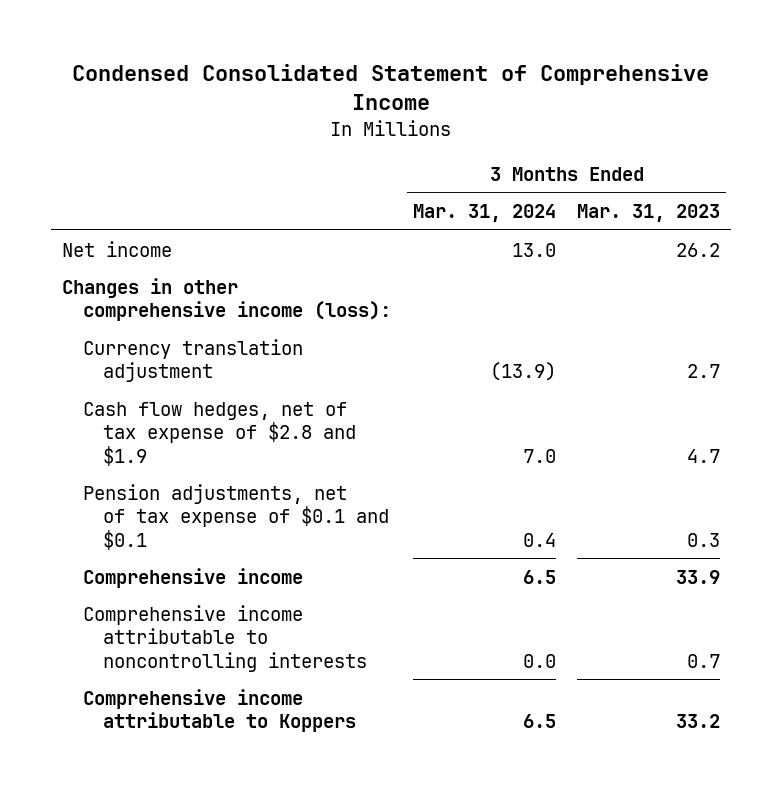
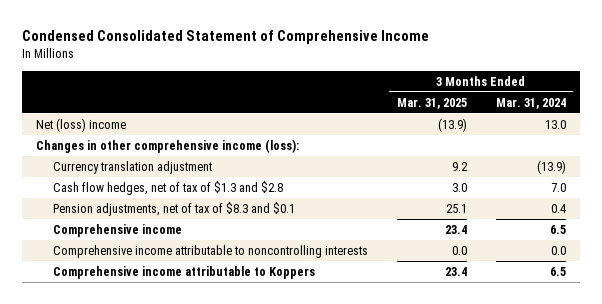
- | 3 Months Ended Mar. 31, 2024 | 3 Months Ended Mar. 31, 2023
+ | 3 Months Ended Mar. 31, 2025 | 3 Months Ended Mar. 31, 2024
- Net income | 13.0 | 26.2
+ Net (loss) income | (13.9) | 13.0
- Cash flow hedges, net of tax expense of $2.8 and $1.9 | 7.0 | 4.7
- Pension adjustments, net of tax expense of $0.1 and $0.1 | 0.4 | 0.3
+ Cash flow hedges, net of tax of $1.3 and $2.8 | 3.0 | 7.0
+ Pension adjustments, net of tax of $8.3 and $0.1 | 25.1 | 0.4

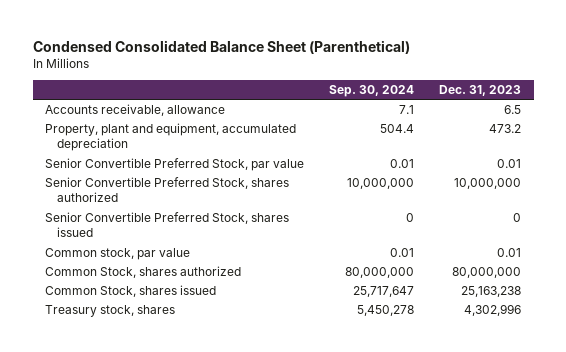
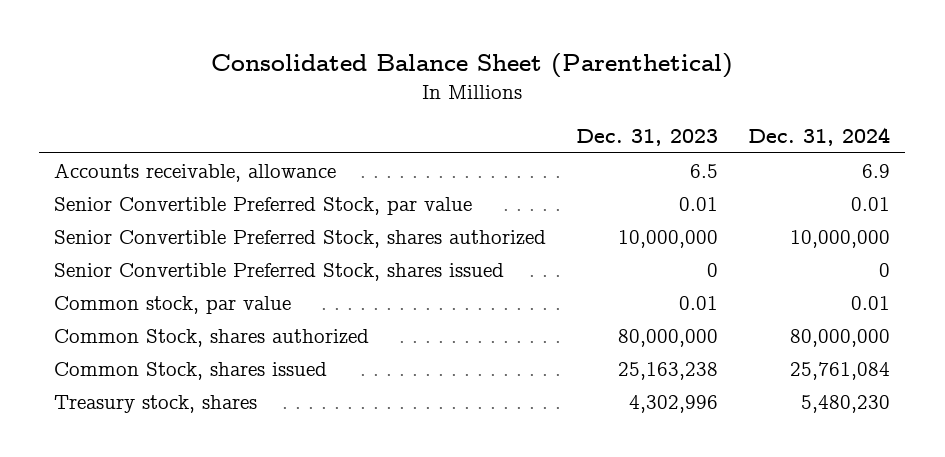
- Condensed Consolidated Balance Sheet (Parenthetical)
+ Consolidated Balance Sheet (Parenthetical)
- | Sep. 30, 2024 | Dec. 31, 2023
+ | Dec. 31, 2023 | Dec. 31, 2024
- Property, plant and equipment, accumulated depreciation | 504.4 | 473.2

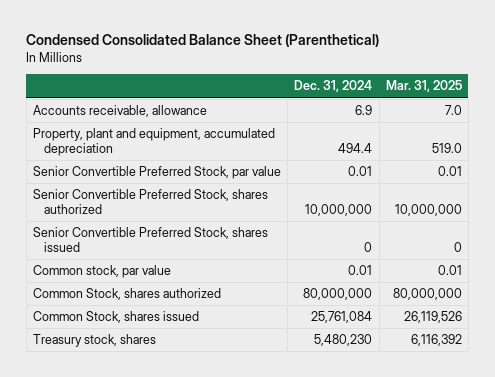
- Consolidated Balance Sheet (Parenthetical)
+ Condensed Consolidated Balance Sheet (Parenthetical)
- | Dec. 31, 2023 | Dec. 31, 2024
+ | Dec. 31, 2024 | Mar. 31, 2025
+ Property, plant and equipment, accumulated depreciation | 494.4 | 519.0

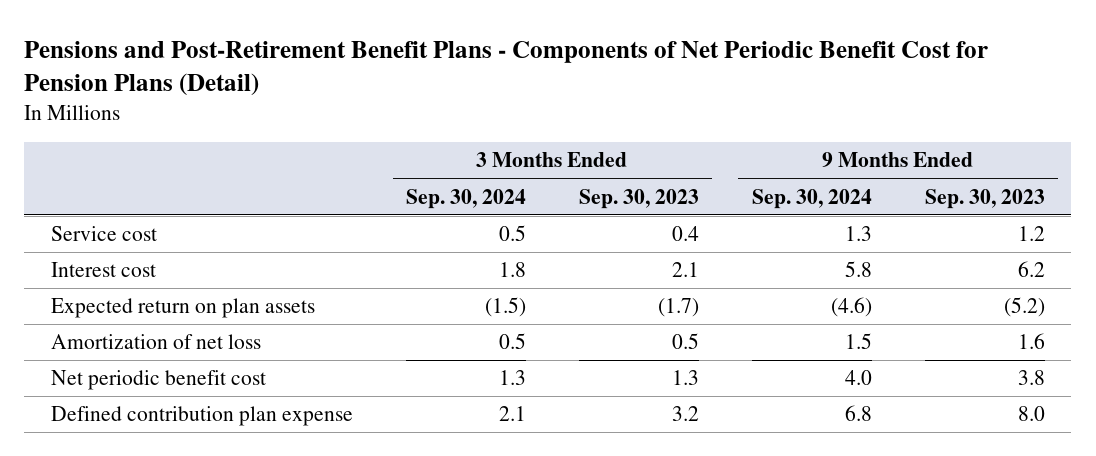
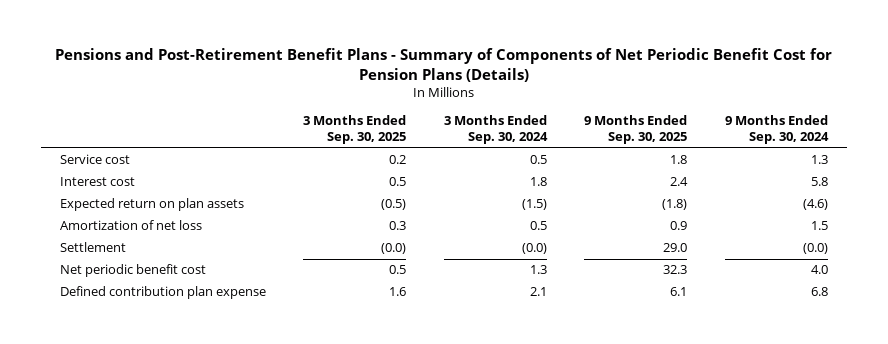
- Pensions and Post-Retirement Benefit Plans - Components of Net Periodic Benefit Cost for Pension Plans (Detail)
+ Pensions and Post-Retirement Benefit Plans - Summary of Components of Net Periodic Benefit Cost for Pension Plans (Details)
- | 3 Months Ended Sep. 30, 2024 | 3 Months Ended Sep. 30, 2023 | 9 Months Ended Sep. 30, 2024 | 9 Months Ended Sep. 30, 2023
+ | 3 Months Ended Sep. 30, 2025 | 3 Months Ended Sep. 30, 2024 | 9 Months Ended Sep. 30, 2025 | 9 Months Ended Sep. 30, 2024
+ Settlement | (0.0) | (0.0) | 29.0 | (0.0)

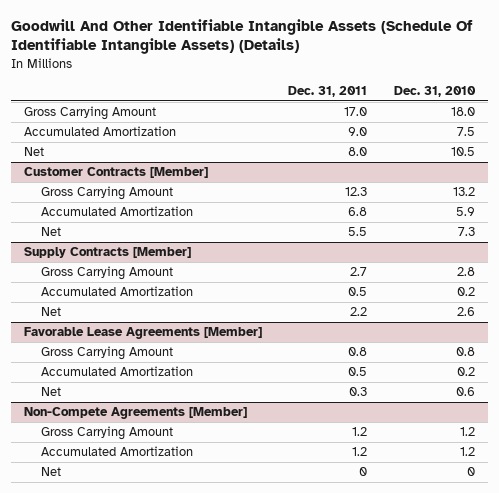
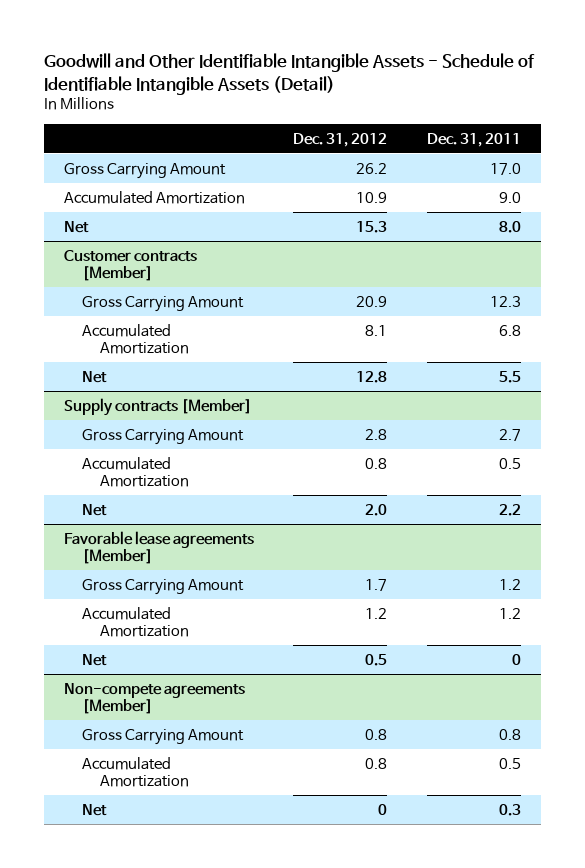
- Goodwill And Other Identifiable Intangible Assets (Schedule Of Identifiable Intangible Assets) (Details)
+ Goodwill and Other Identifiable Intangible Assets - Schedule of Identifiable Intangible Assets (Detail)
- | Dec. 31, 2011 | Dec. 31, 2010
+ | Dec. 31, 2012 | Dec. 31, 2011
- Customer Contracts [Member]
+ Customer contracts [Member]
- Supply Contracts [Member]
+ Supply contracts [Member]
- Favorable Lease Agreements [Member]
- Gross Carrying Amount | 0.8 | 0.8
- Accumulated Amortization | 0.5 | 0.2
- Net | 0.3 | 0.6
- Non-Compete Agreements [Member]
+ Favorable lease agreements [Member]
+ Non-compete agreements [Member]
+ Gross Carrying Amount | 0.8 | 0.8
+ Accumulated Amortization | 0.8 | 0.5
+ Net | 0 | 0.3

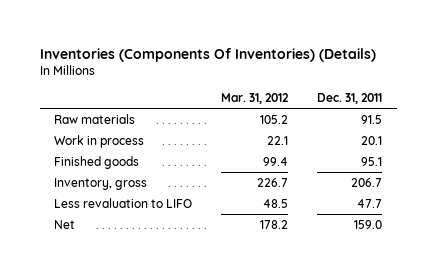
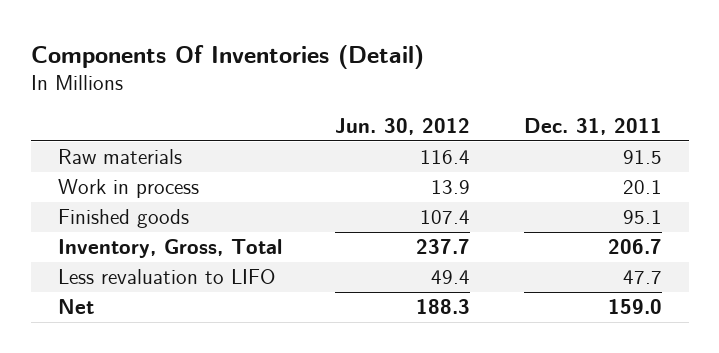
- Inventories (Components Of Inventories) (Details)
+ Components Of Inventories (Detail)
- | Mar. 31, 2012 | Dec. 31, 2011
+ | Jun. 30, 2012 | Dec. 31, 2011
- Inventory, gross | 226.7 | 206.7
+ Inventory, Gross, Total | 237.7 | 206.7

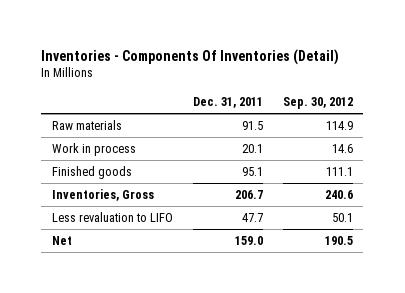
- Components Of Inventories (Detail)
+ Inventories - Components Of Inventories (Detail)
- | Jun. 30, 2012 | Dec. 31, 2011
+ | Dec. 31, 2011 | Sep. 30, 2012
- Inventory, Gross, Total | 237.7 | 206.7
+ Inventories, Gross | 206.7 | 240.6

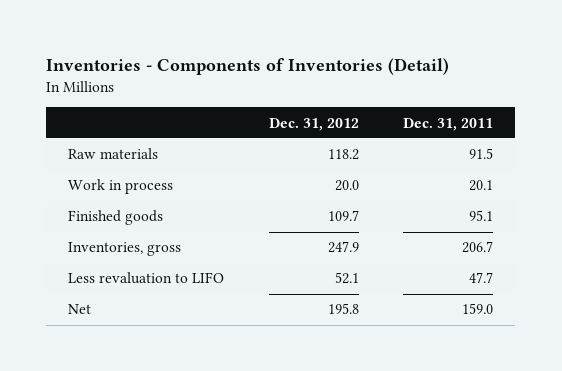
- Inventories - Components Of Inventories (Detail)
+ Inventories - Components of Inventories (Detail)
- | Dec. 31, 2011 | Sep. 30, 2012
+ | Dec. 31, 2012 | Dec. 31, 2011
- Inventories, Gross | 206.7 | 240.6
+ Inventories, gross | 247.9 | 206.7

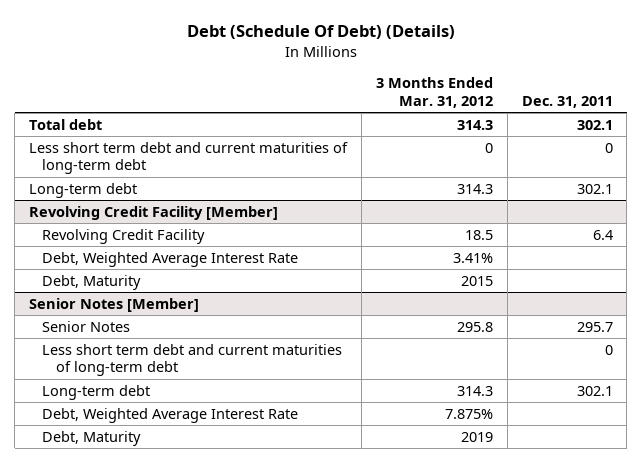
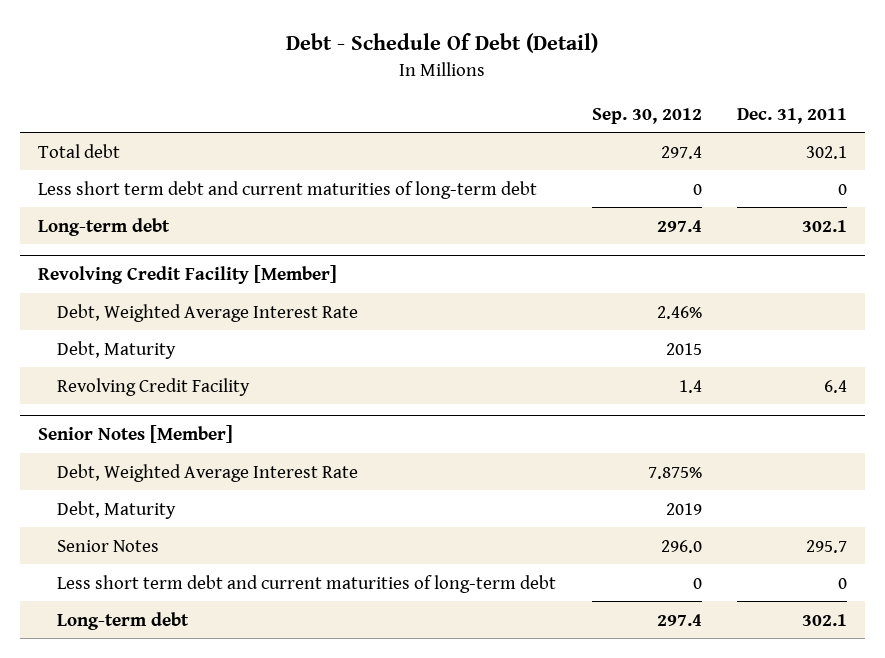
- Debt (Schedule Of Debt) (Details)
+ Debt - Schedule Of Debt (Detail)
- | 3 Months Ended Mar. 31, 2012 | Dec. 31, 2011
+ | Sep. 30, 2012 | Dec. 31, 2011
@ Revolving Credit Facility [Member]
moved down: Revolving Credit Facility | 1.4 | 6.4
@ Senior Notes [Member]
moved up: Debt, Weighted Average Interest Rate | 7.875% |
moved up: Debt, Maturity | 2019 |

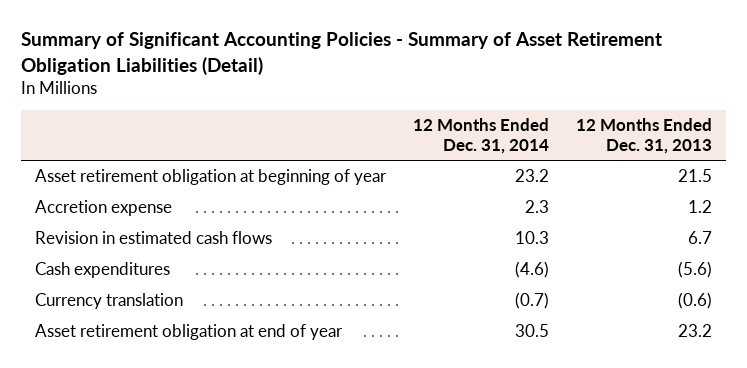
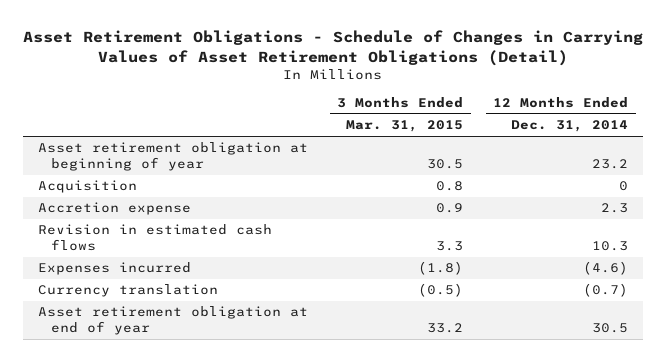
- Summary of Significant Accounting Policies - Summary of Asset Retirement Obligation Liabilities (Detail)
+ Asset Retirement Obligations - Schedule of Changes in Carrying Values of Asset Retirement Obligations (Detail)
- | 12 Months Ended Dec. 31, 2014 | 12 Months Ended Dec. 31, 2013
+ | 3 Months Ended Mar. 31, 2015 | 12 Months Ended Dec. 31, 2014
+ Acquisition | 0.8 | 0
- Cash expenditures | (4.6) | (5.6)
+ Expenses incurred | (1.8) | (4.6)

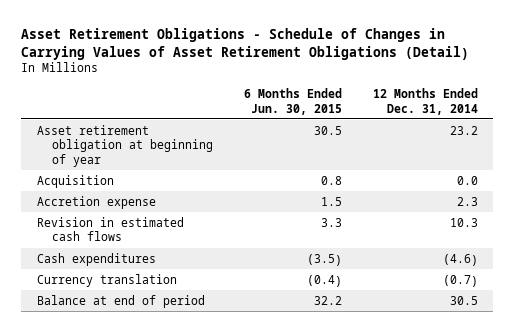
- | 3 Months Ended Mar. 31, 2015 | 12 Months Ended Dec. 31, 2014
+ | 6 Months Ended Jun. 30, 2015 | 12 Months Ended Dec. 31, 2014
- Acquisition | 0.8 | 0
+ Acquisition | 0.8 | 0.0
- Expenses incurred | (1.8) | (4.6)
+ Cash expenditures | (3.5) | (4.6)
- Asset retirement obligation at end of year | 33.2 | 30.5
+ Balance at end of period | 32.2 | 30.5

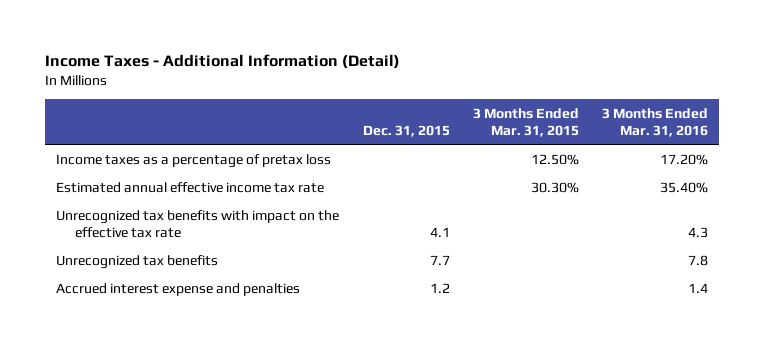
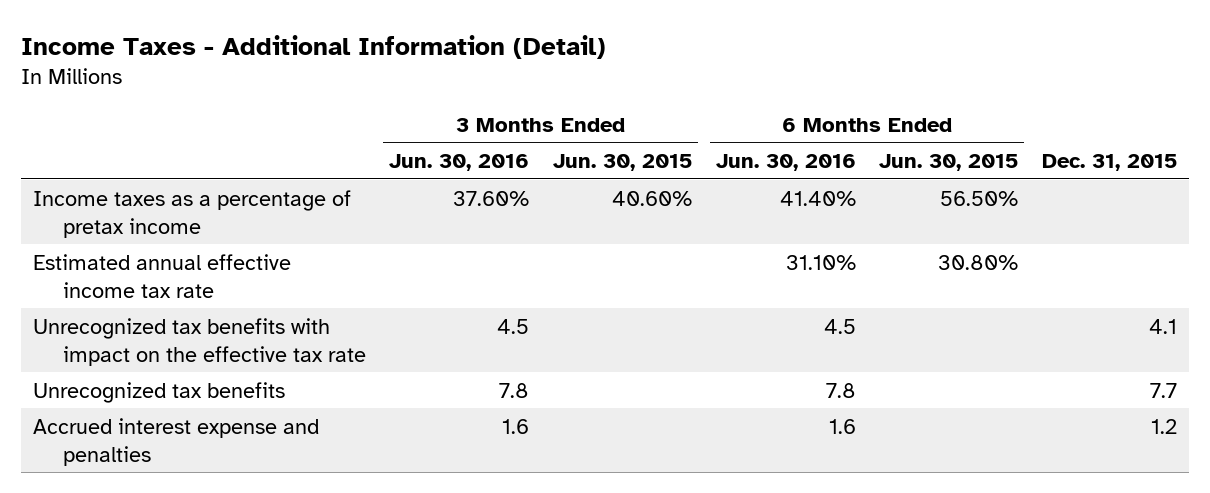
- | Dec. 31, 2015 | 3 Months Ended Mar. 31, 2015 | 3 Months Ended Mar. 31, 2016
+ | 3 Months Ended Jun. 30, 2016 | 3 Months Ended Jun. 30, 2015 | 6 Months Ended Jun. 30, 2016 | 6 Months Ended Jun. 30, 2015 | Dec. 31, 2015
- Income taxes as a percentage of pretax loss | | 12.50% | 17.20%
+ Income taxes as a percentage of pretax income | 37.60% | 40.60% | 41.40% | 56.50% |

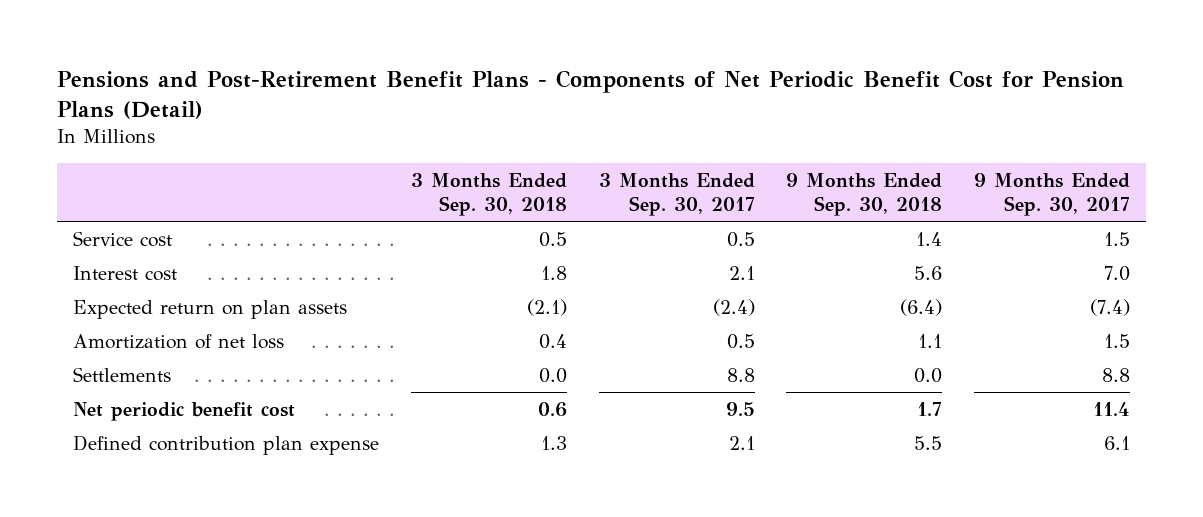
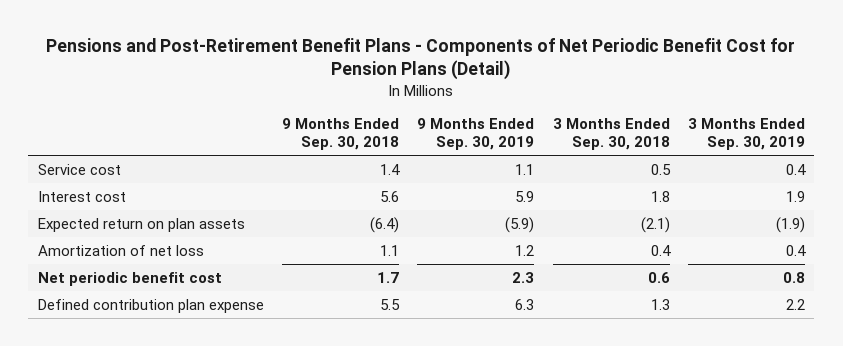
- | 3 Months Ended Sep. 30, 2018 | 3 Months Ended Sep. 30, 2017 | 9 Months Ended Sep. 30, 2018 | 9 Months Ended Sep. 30, 2017
+ | 9 Months Ended Sep. 30, 2018 | 9 Months Ended Sep. 30, 2019 | 3 Months Ended Sep. 30, 2018 | 3 Months Ended Sep. 30, 2019
- Settlements | 0.0 | 8.8 | 0.0 | 8.8

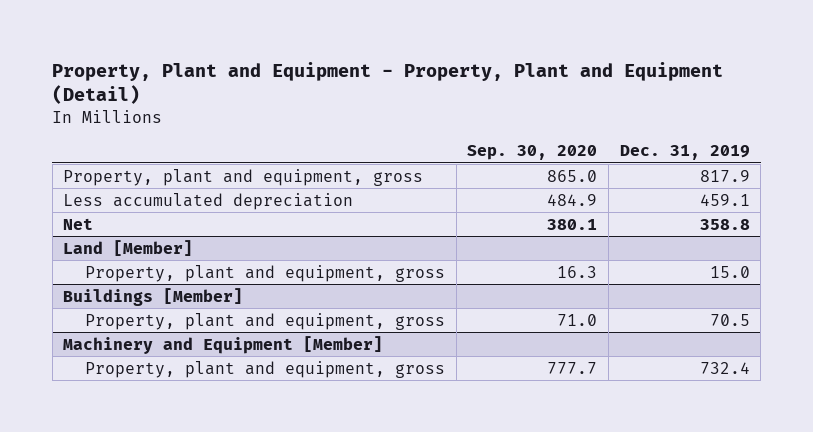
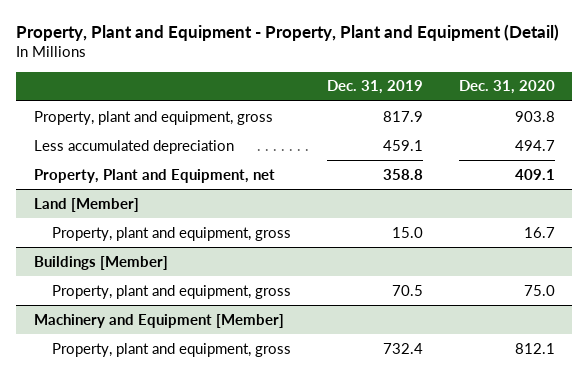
- | Sep. 30, 2020 | Dec. 31, 2019
+ | Dec. 31, 2019 | Dec. 31, 2020
- Net | 380.1 | 358.8
+ Property, Plant and Equipment, net | 358.8 | 409.1

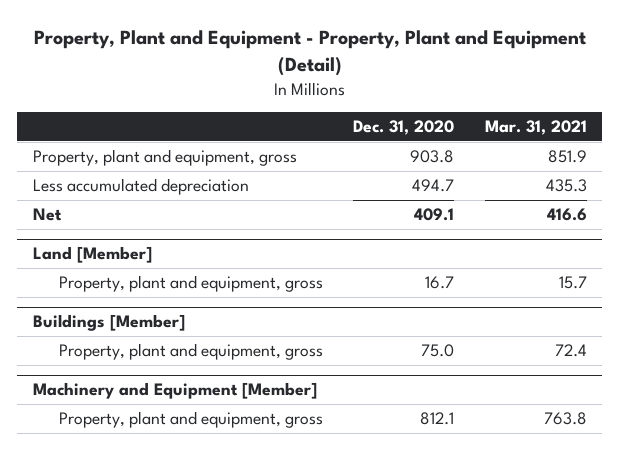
- | Dec. 31, 2019 | Dec. 31, 2020
+ | Dec. 31, 2020 | Mar. 31, 2021
- Property, Plant and Equipment, net | 358.8 | 409.1
+ Net | 409.1 | 416.6

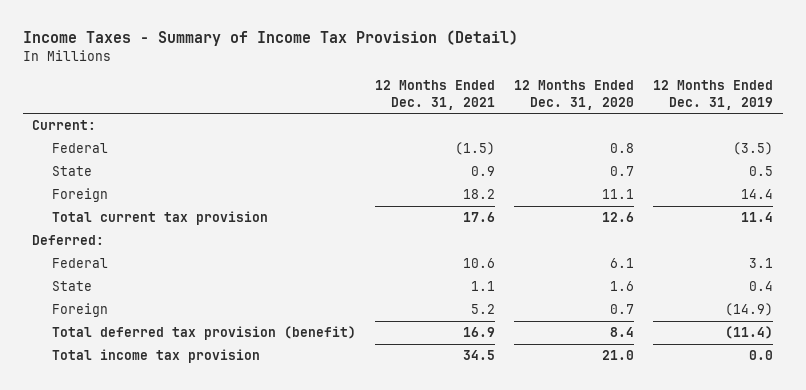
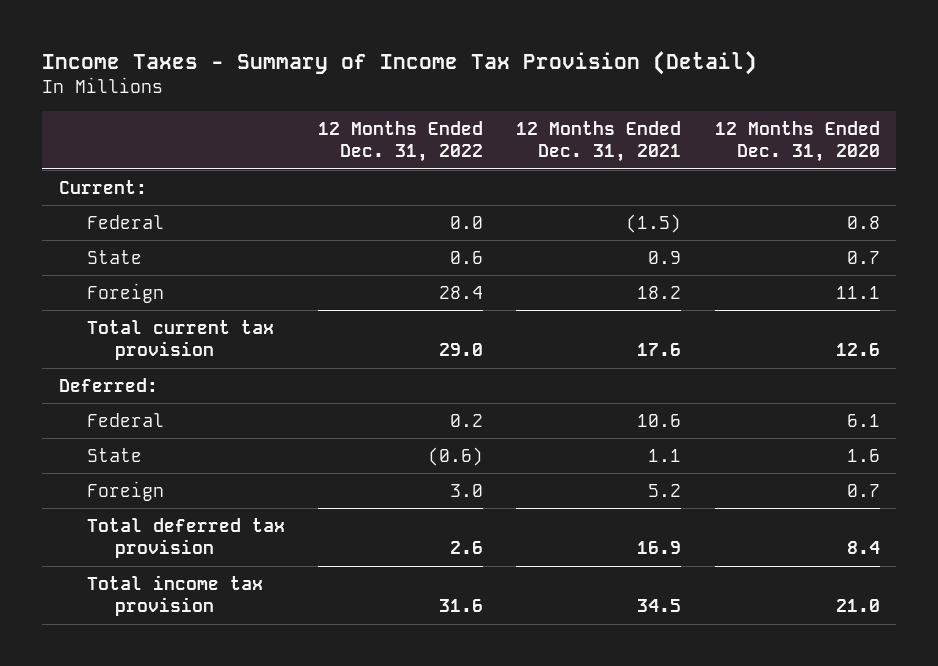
- | 12 Months Ended Dec. 31, 2021 | 12 Months Ended Dec. 31, 2020 | 12 Months Ended Dec. 31, 2019
+ | 12 Months Ended Dec. 31, 2022 | 12 Months Ended Dec. 31, 2021 | 12 Months Ended Dec. 31, 2020
- Total deferred tax provision (benefit) | 16.9 | 8.4 | (11.4)
+ Total deferred tax provision | 2.6 | 16.9 | 8.4

